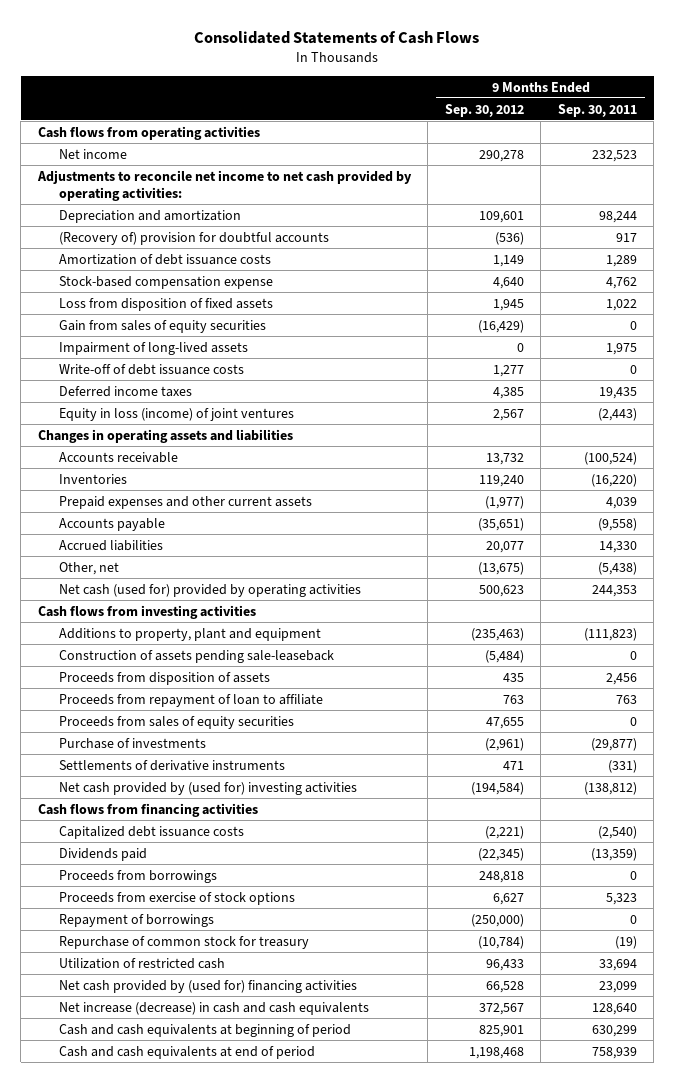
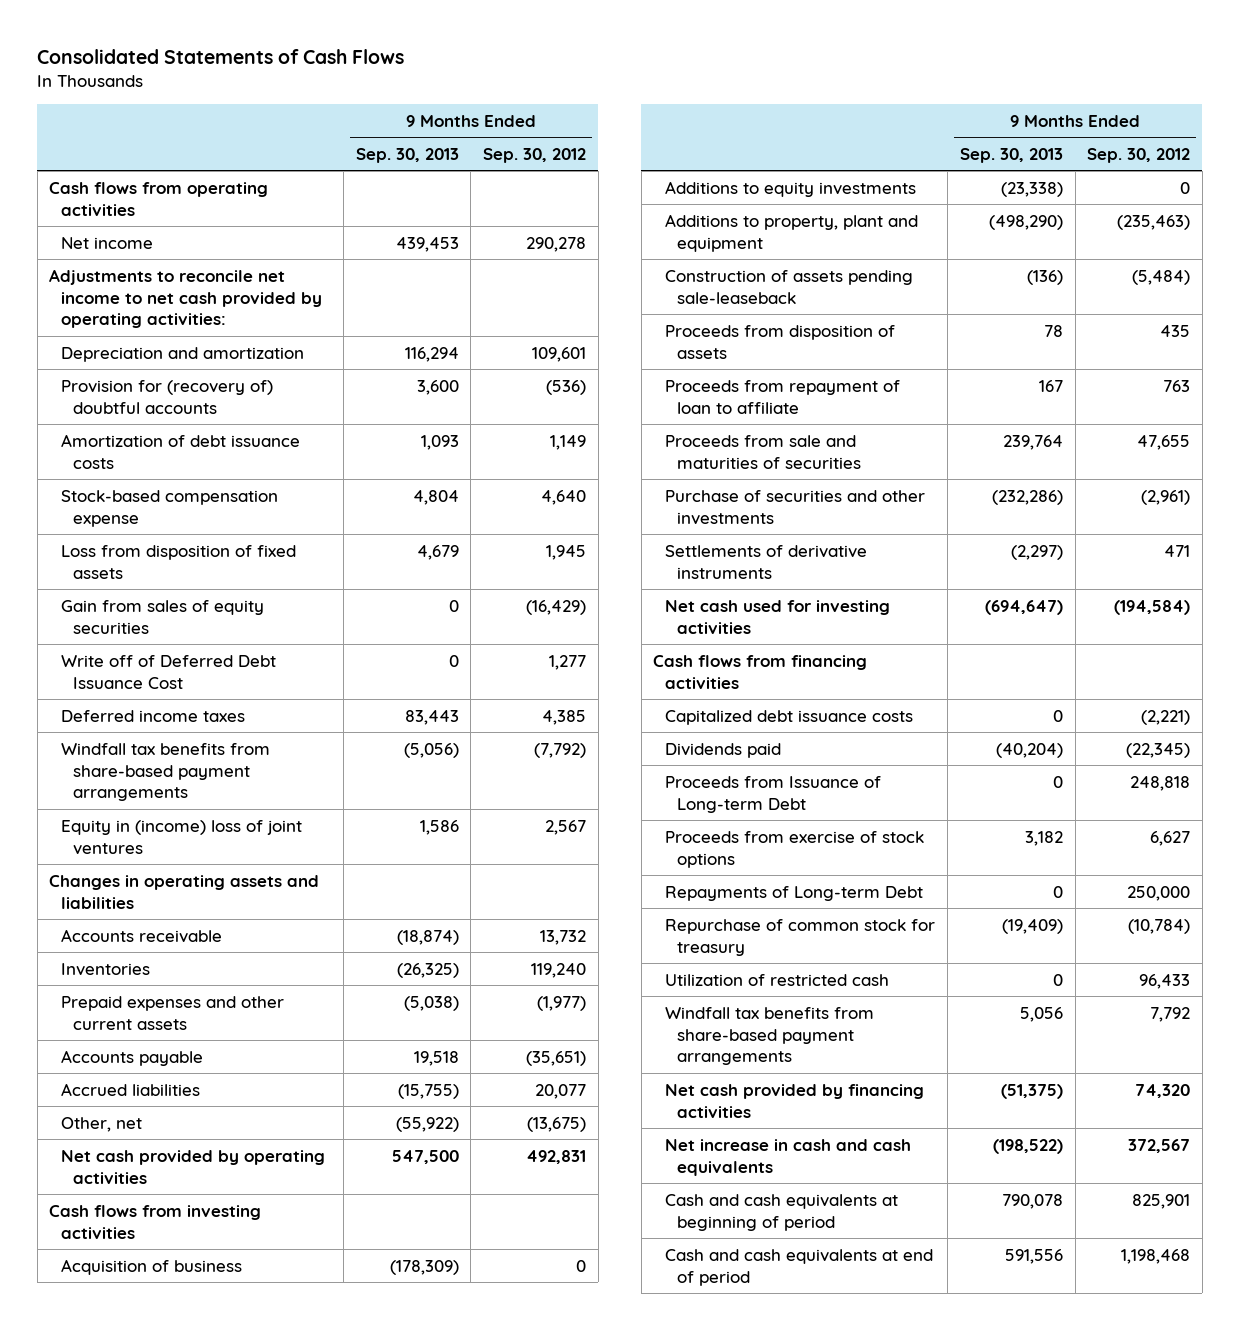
- | 9 Months Ended Sep. 30, 2012 | 9 Months Ended Sep. 30, 2011
+ | 9 Months Ended Sep. 30, 2013 | 9 Months Ended Sep. 30, 2012
- (Recovery of) provision for doubtful accounts | (536) | 917
+ Provision for (recovery of) doubtful accounts | 3,600 | (536)
- Impairment of long-lived assets | 0 | 1,975
- Write-off of debt issuance costs | 1,277 | 0
+ Write off of Deferred Debt Issuance Cost | 0 | 1,277
- Equity in loss (income) of joint ventures | 2,567 | (2,443)
+ Windfall tax benefits from share-based payment arrangements | (5,056) | (7,792)
+ Equity in (income) loss of joint ventures | 1,586 | 2,567
- Net cash (used for) provided by operating activities | 500,623 | 244,353
+ Net cash provided by operating activities | 547,500 | 492,831
+ Acquisition of business | (178,309) | 0
+ Additions to equity investments | (23,338) | 0
- Proceeds from sales of equity securities | 47,655 | 0
- Purchase of investments | (2,961) | (29,877)
+ Proceeds from sale and maturities of securities | 239,764 | 47,655
+ Purchase of securities and other investments | (232,286) | (2,961)
- Net cash provided by (used for) investing activities | (194,584) | (138,812)
+ Net cash used for investing activities | (694,647) | (194,584)
- Proceeds from borrowings | 248,818 | 0
+ Proceeds from Issuance of Long-term Debt | 0 | 248,818
- Repayment of borrowings | (250,000) | 0
+ Repayments of Long-term Debt | 0 | 250,000
- Net cash provided by (used for) financing activities | 66,528 | 23,099
- Net increase (decrease) in cash and cash equivalents | 372,567 | 128,640
+ Windfall tax benefits from share-based payment arrangements | 5,056 | 7,792
+ Net cash provided by financing activities | (51,375) | 74,320
+ Net increase in cash and cash equivalents | (198,522) | 372,567

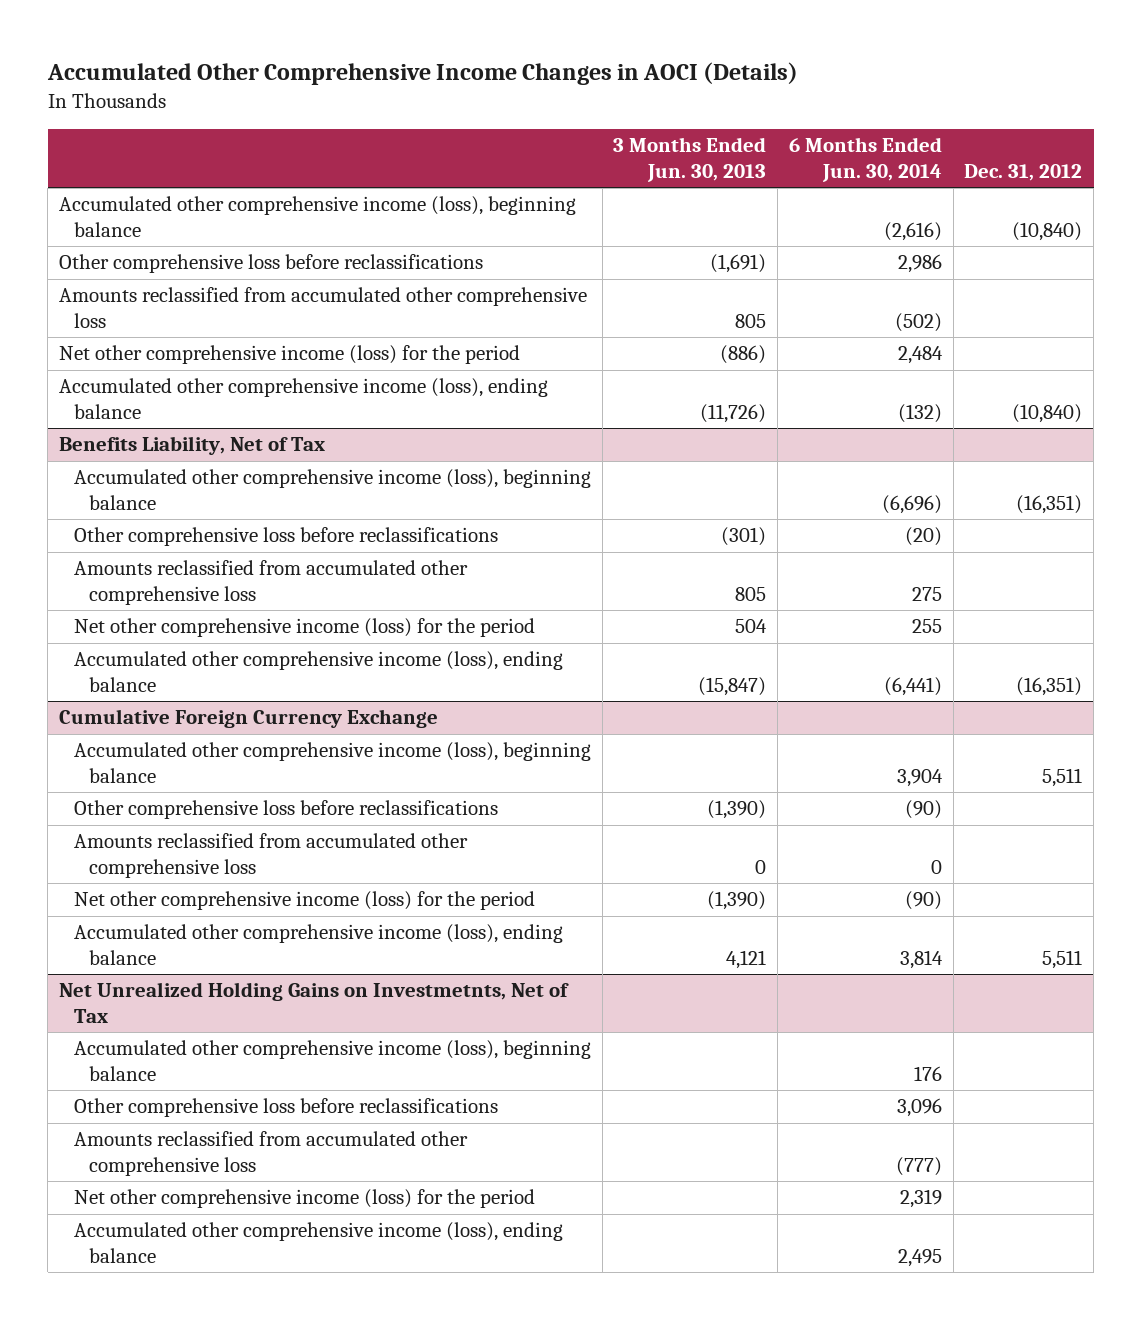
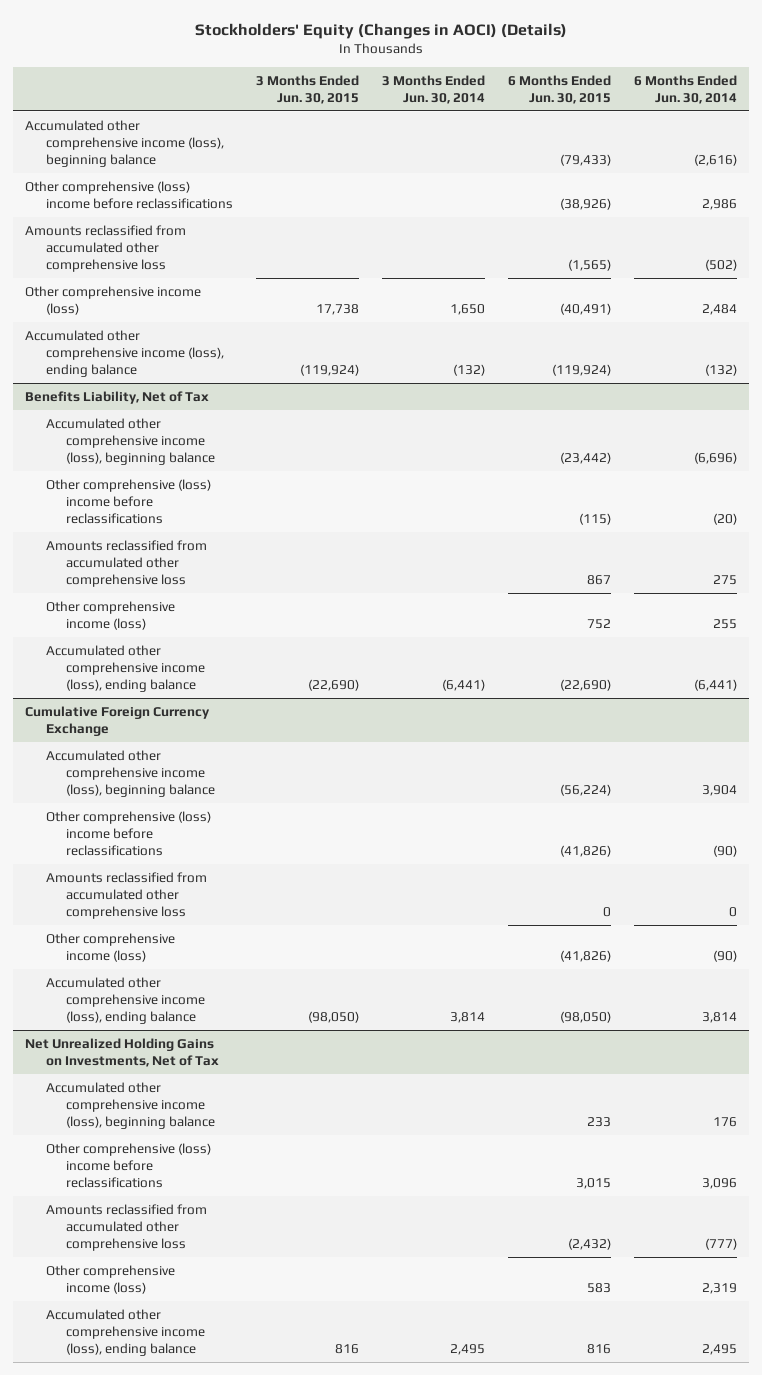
- Accumulated Other Comprehensive Income Changes in AOCI (Details)
+ Stockholders' Equity (Changes in AOCI) (Details)
- | 3 Months Ended Jun. 30, 2013 | 6 Months Ended Jun. 30, 2014 | Dec. 31, 2012
+ | 3 Months Ended Jun. 30, 2015 | 3 Months Ended Jun. 30, 2014 | 6 Months Ended Jun. 30, 2015 | 6 Months Ended Jun. 30, 2014
- Other comprehensive loss before reclassifications | (1,691) | 2,986 |
+ Other comprehensive (loss) income before reclassifications | | | (38,926) | 2,986
- Net other comprehensive income (loss) for the period | (886) | 2,484 |
+ Other comprehensive income (loss) | 17,738 | 1,650 | (40,491) | 2,484
@ Benefits Liability, Net of Tax
- Other comprehensive loss before reclassifications | (301) | (20) |
+ Other comprehensive (loss) income before reclassifications | | | (115) | (20)
- Net other comprehensive income (loss) for the period | 504 | 255 |
+ Other comprehensive income (loss) | | | 752 | 255
@ Cumulative Foreign Currency Exchange
- Other comprehensive loss before reclassifications | (1,390) | (90) |
+ Other comprehensive (loss) income before reclassifications | | | (41,826) | (90)
- Net other comprehensive income (loss) for the period | (1,390) | (90) |
+ Other comprehensive income (loss) | | | (41,826) | (90)
- Net Unrealized Holding Gains on Investmetnts, Net of Tax
+ Net Unrealized Holding Gains on Investments, Net of Tax
- Other comprehensive loss before reclassifications | | 3,096 |
+ Other comprehensive (loss) income before reclassifications | | | 3,015 | 3,096
- Net other comprehensive income (loss) for the period | | 2,319 |
+ Other comprehensive income (loss) | | | 583 | 2,319

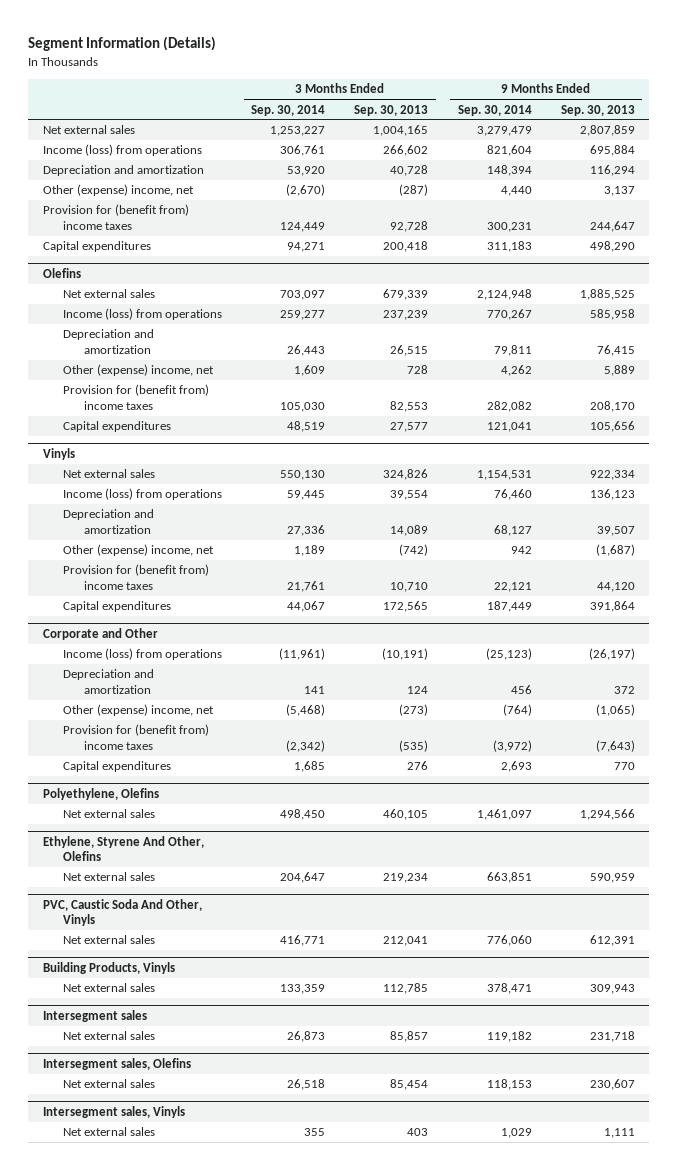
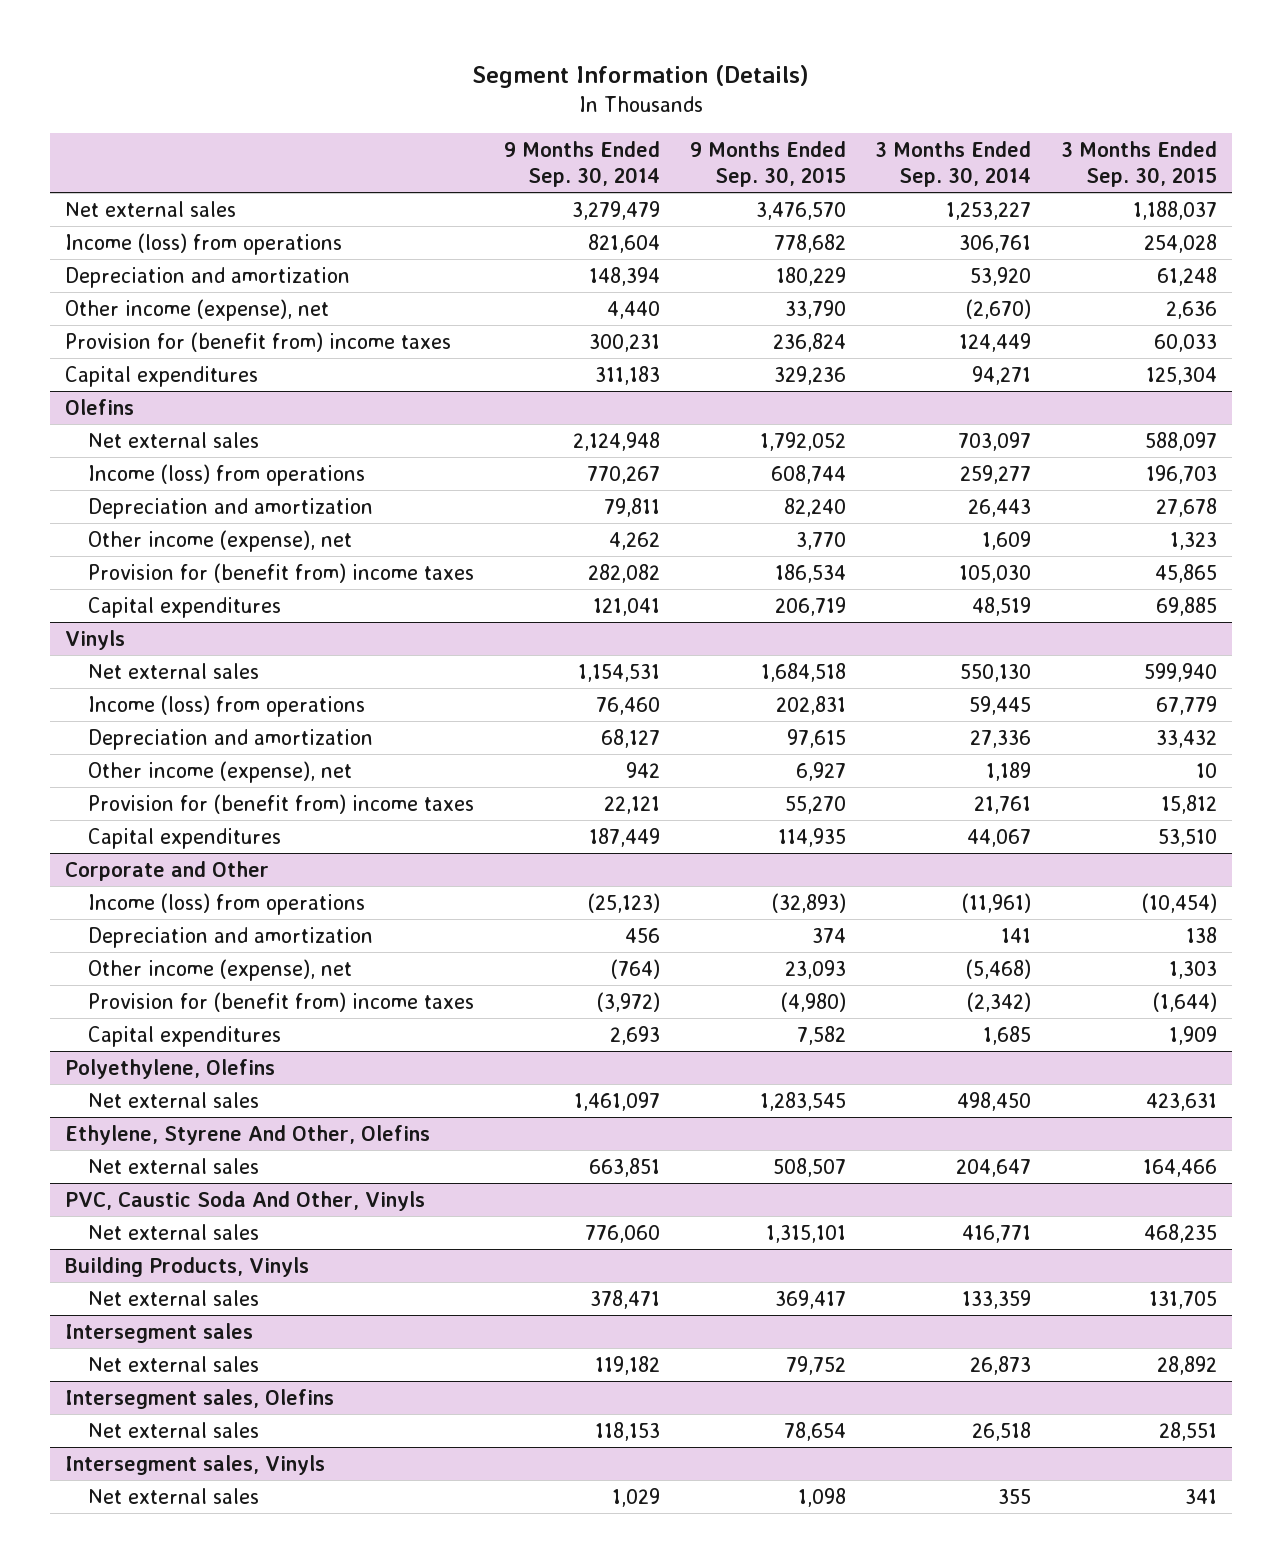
- | 3 Months Ended Sep. 30, 2014 | 3 Months Ended Sep. 30, 2013 | 9 Months Ended Sep. 30, 2014 | 9 Months Ended Sep. 30, 2013
+ | 9 Months Ended Sep. 30, 2014 | 9 Months Ended Sep. 30, 2015 | 3 Months Ended Sep. 30, 2014 | 3 Months Ended Sep. 30, 2015
- Other (expense) income, net | (2,670) | (287) | 4,440 | 3,137
+ Other income (expense), net | 4,440 | 33,790 | (2,670) | 2,636
@ Olefins
- Other (expense) income, net | 1,609 | 728 | 4,262 | 5,889
+ Other income (expense), net | 4,262 | 3,770 | 1,609 | 1,323
@ Vinyls
- Other (expense) income, net | 1,189 | (742) | 942 | (1,687)
+ Other income (expense), net | 942 | 6,927 | 1,189 | 10
@ Corporate and Other
- Other (expense) income, net | (5,468) | (273) | (764) | (1,065)
+ Other income (expense), net | (764) | 23,093 | (5,468) | 1,303

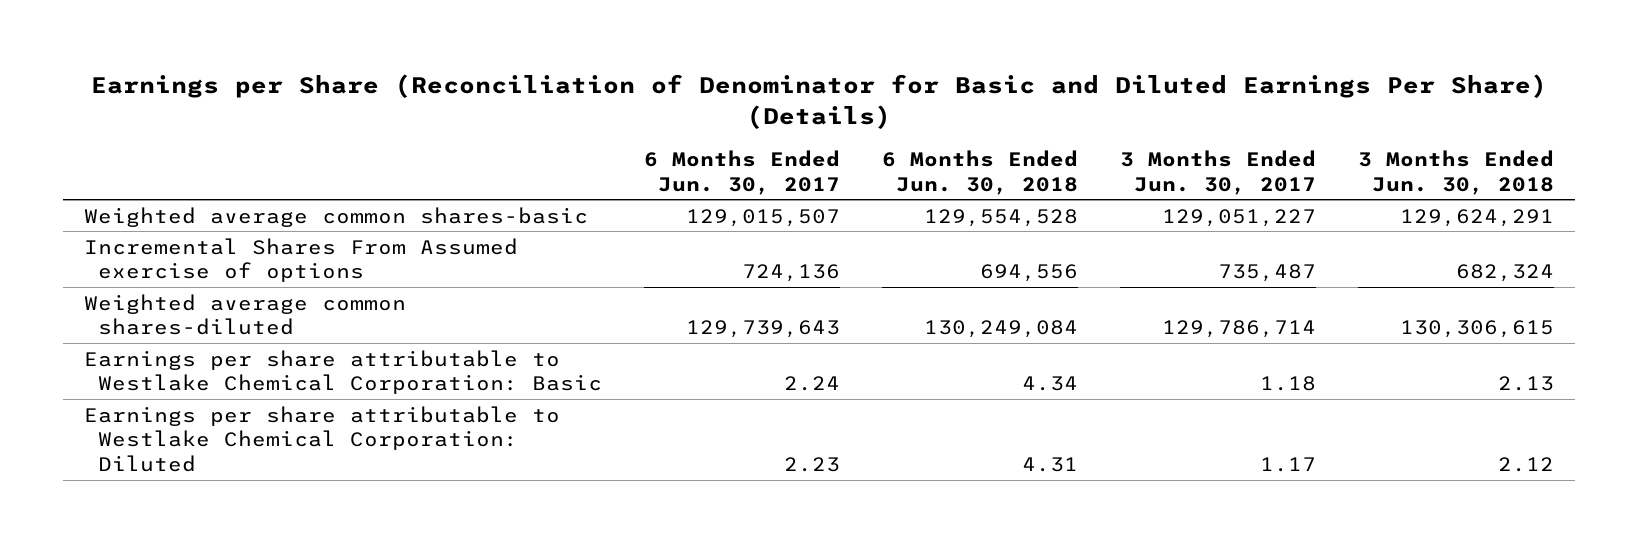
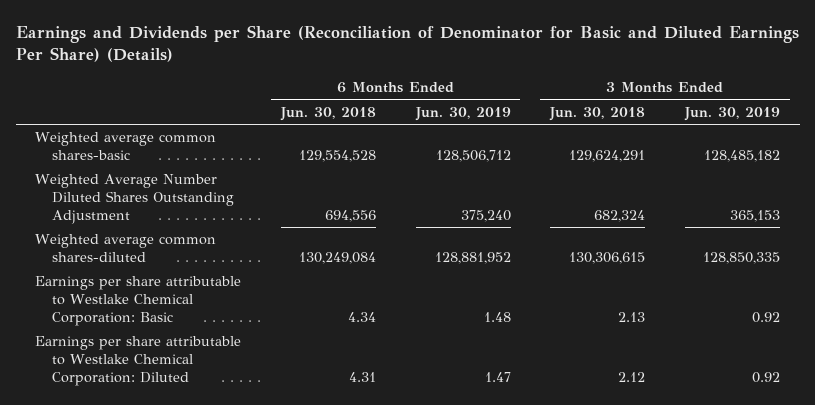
- Earnings per Share (Reconciliation of Denominator for Basic and Diluted Earnings Per Share) (Details)
+ Earnings and Dividends per Share (Reconciliation of Denominator for Basic and Diluted Earnings Per Share) (Details)
- | 6 Months Ended Jun. 30, 2017 | 6 Months Ended Jun. 30, 2018 | 3 Months Ended Jun. 30, 2017 | 3 Months Ended Jun. 30, 2018
+ | 6 Months Ended Jun. 30, 2018 | 6 Months Ended Jun. 30, 2019 | 3 Months Ended Jun. 30, 2018 | 3 Months Ended Jun. 30, 2019
- Incremental Shares From Assumed exercise of options | 724,136 | 694,556 | 735,487 | 682,324
+ Weighted Average Number Diluted Shares Outstanding Adjustment | 694,556 | 375,240 | 682,324 | 365,153

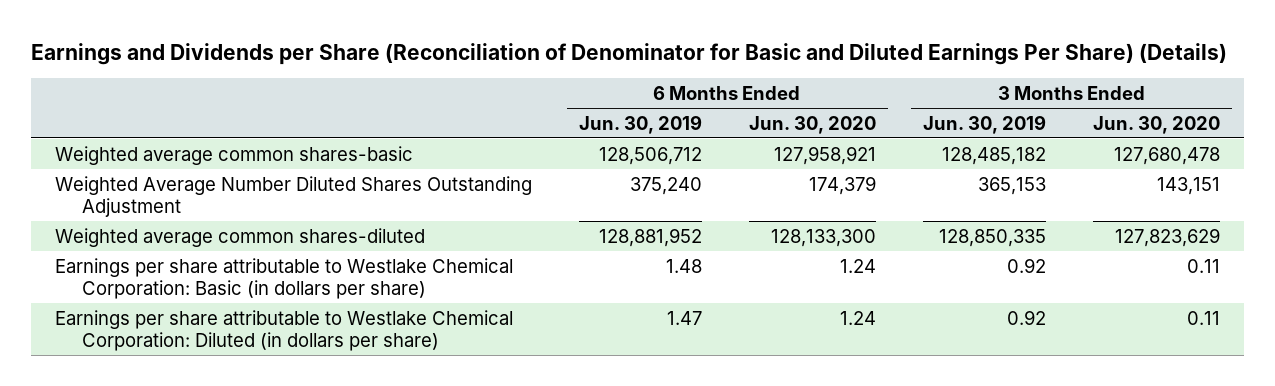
- | 6 Months Ended Jun. 30, 2018 | 6 Months Ended Jun. 30, 2019 | 3 Months Ended Jun. 30, 2018 | 3 Months Ended Jun. 30, 2019
+ | 6 Months Ended Jun. 30, 2019 | 6 Months Ended Jun. 30, 2020 | 3 Months Ended Jun. 30, 2019 | 3 Months Ended Jun. 30, 2020
- Earnings per share attributable to Westlake Chemical Corporation: Basic | 4.34 | 1.48 | 2.13 | 0.92
- Earnings per share attributable to Westlake Chemical Corporation: Diluted | 4.31 | 1.47 | 2.12 | 0.92
+ Earnings per share attributable to Westlake Chemical Corporation: Basic (in dollars per share) | 1.48 | 1.24 | 0.92 | 0.11
+ Earnings per share attributable to Westlake Chemical Corporation: Diluted (in dollars per share) | 1.47 | 1.24 | 0.92 | 0.11

